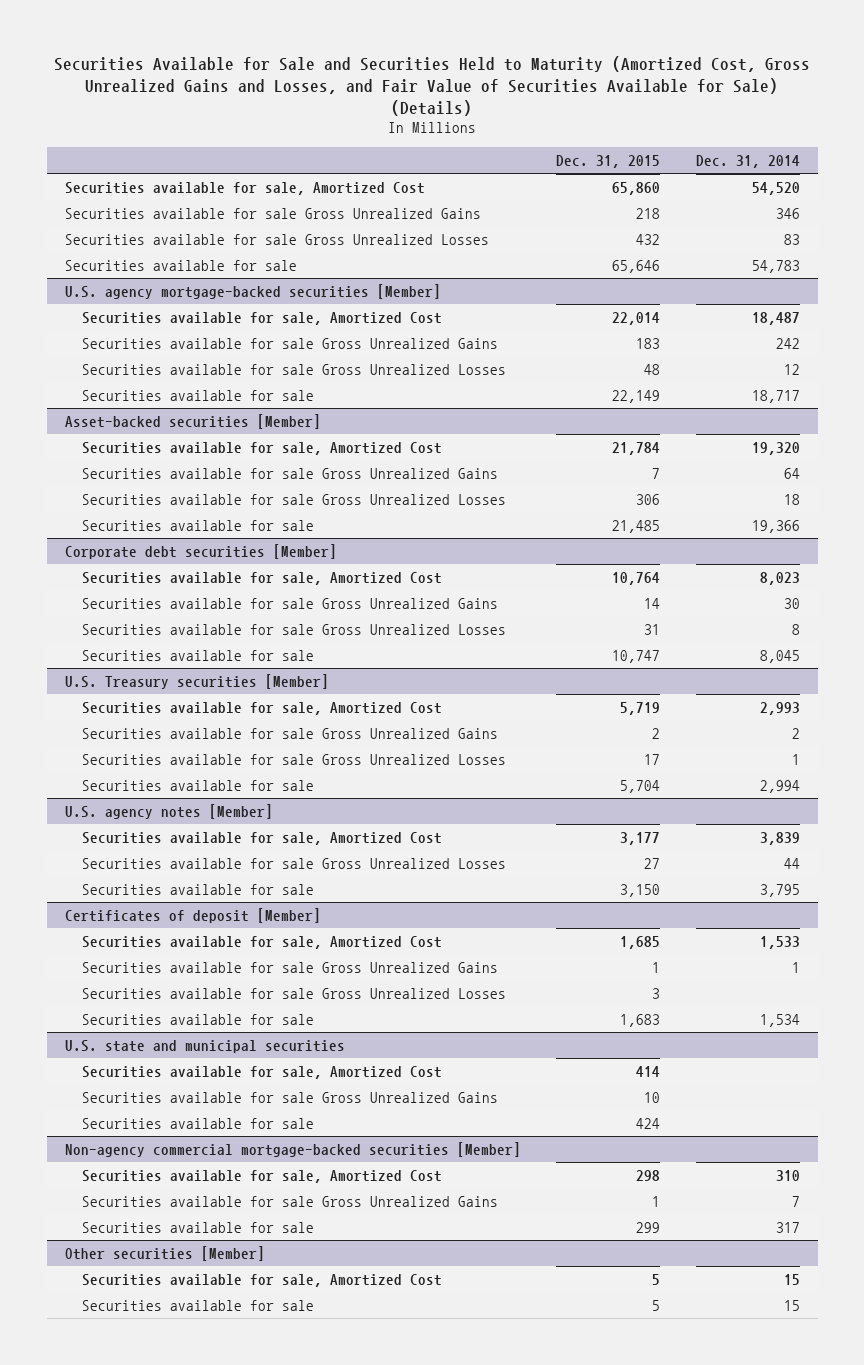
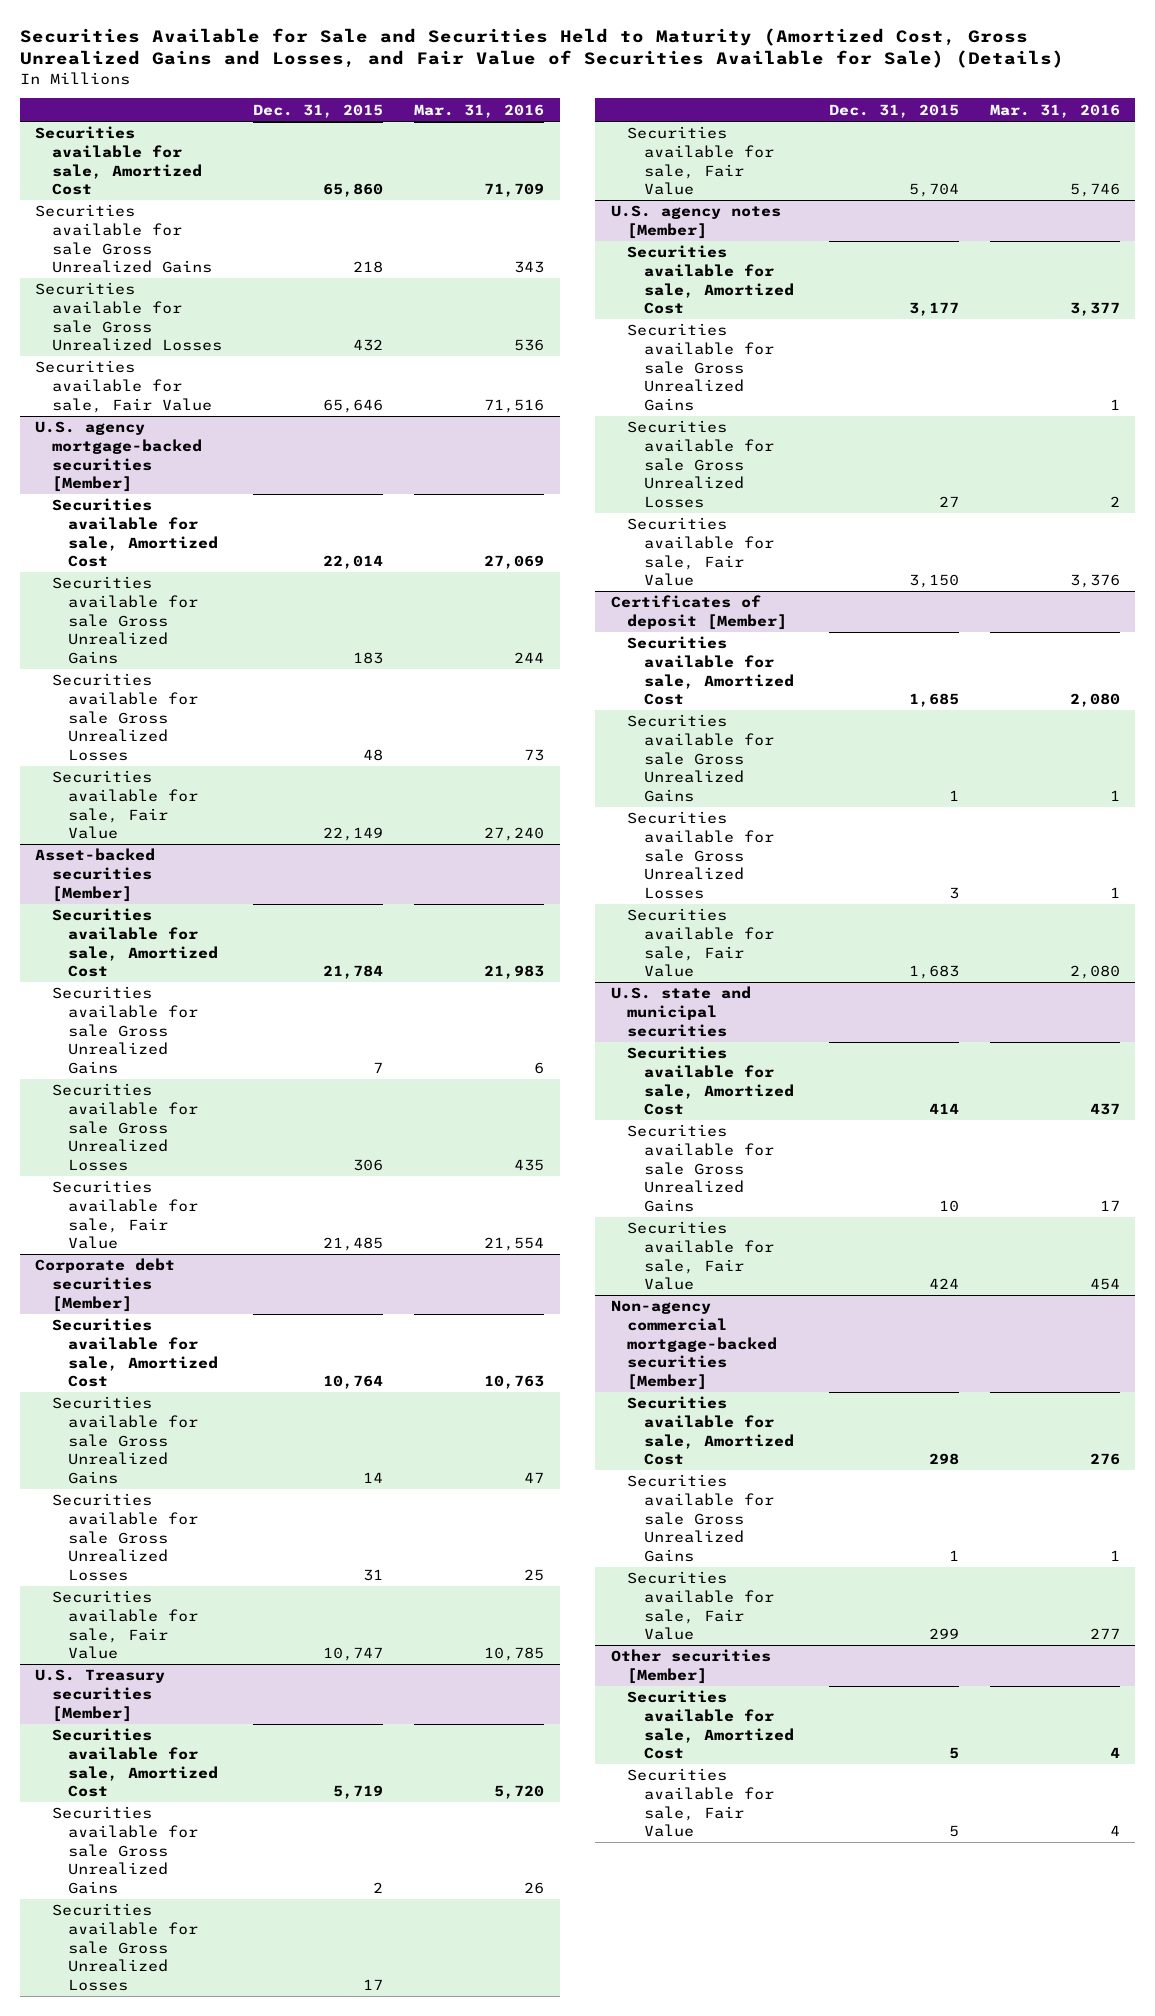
- | Dec. 31, 2015 | Dec. 31, 2014
+ | Dec. 31, 2015 | Mar. 31, 2016
- Securities available for sale | 65,646 | 54,783
+ Securities available for sale, Fair Value | 65,646 | 71,516
@ U.S. agency mortgage-backed securities [Member]
- Securities available for sale | 22,149 | 18,717
+ Securities available for sale, Fair Value | 22,149 | 27,240
@ Asset-backed securities [Member]
- Securities available for sale | 21,485 | 19,366
+ Securities available for sale, Fair Value | 21,485 | 21,554
@ Corporate debt securities [Member]
- Securities available for sale | 10,747 | 8,045
+ Securities available for sale, Fair Value | 10,747 | 10,785
@ U.S. Treasury securities [Member]
- Securities available for sale | 5,704 | 2,994
+ Securities available for sale, Fair Value | 5,704 | 5,746
@ U.S. agency notes [Member]
+ Securities available for sale Gross Unrealized Gains | | 1
- Securities available for sale | 3,150 | 3,795
+ Securities available for sale, Fair Value | 3,150 | 3,376
@ Certificates of deposit [Member]
- Securities available for sale | 1,683 | 1,534
+ Securities available for sale, Fair Value | 1,683 | 2,080
@ U.S. state and municipal securities
- Securities available for sale | 424 |
+ Securities available for sale, Fair Value | 424 | 454
@ Non-agency commercial mortgage-backed securities [Member]
- Securities available for sale | 299 | 317
+ Securities available for sale, Fair Value | 299 | 277
@ Other securities [Member]
- Securities available for sale | 5 | 15
+ Securities available for sale, Fair Value | 5 | 4

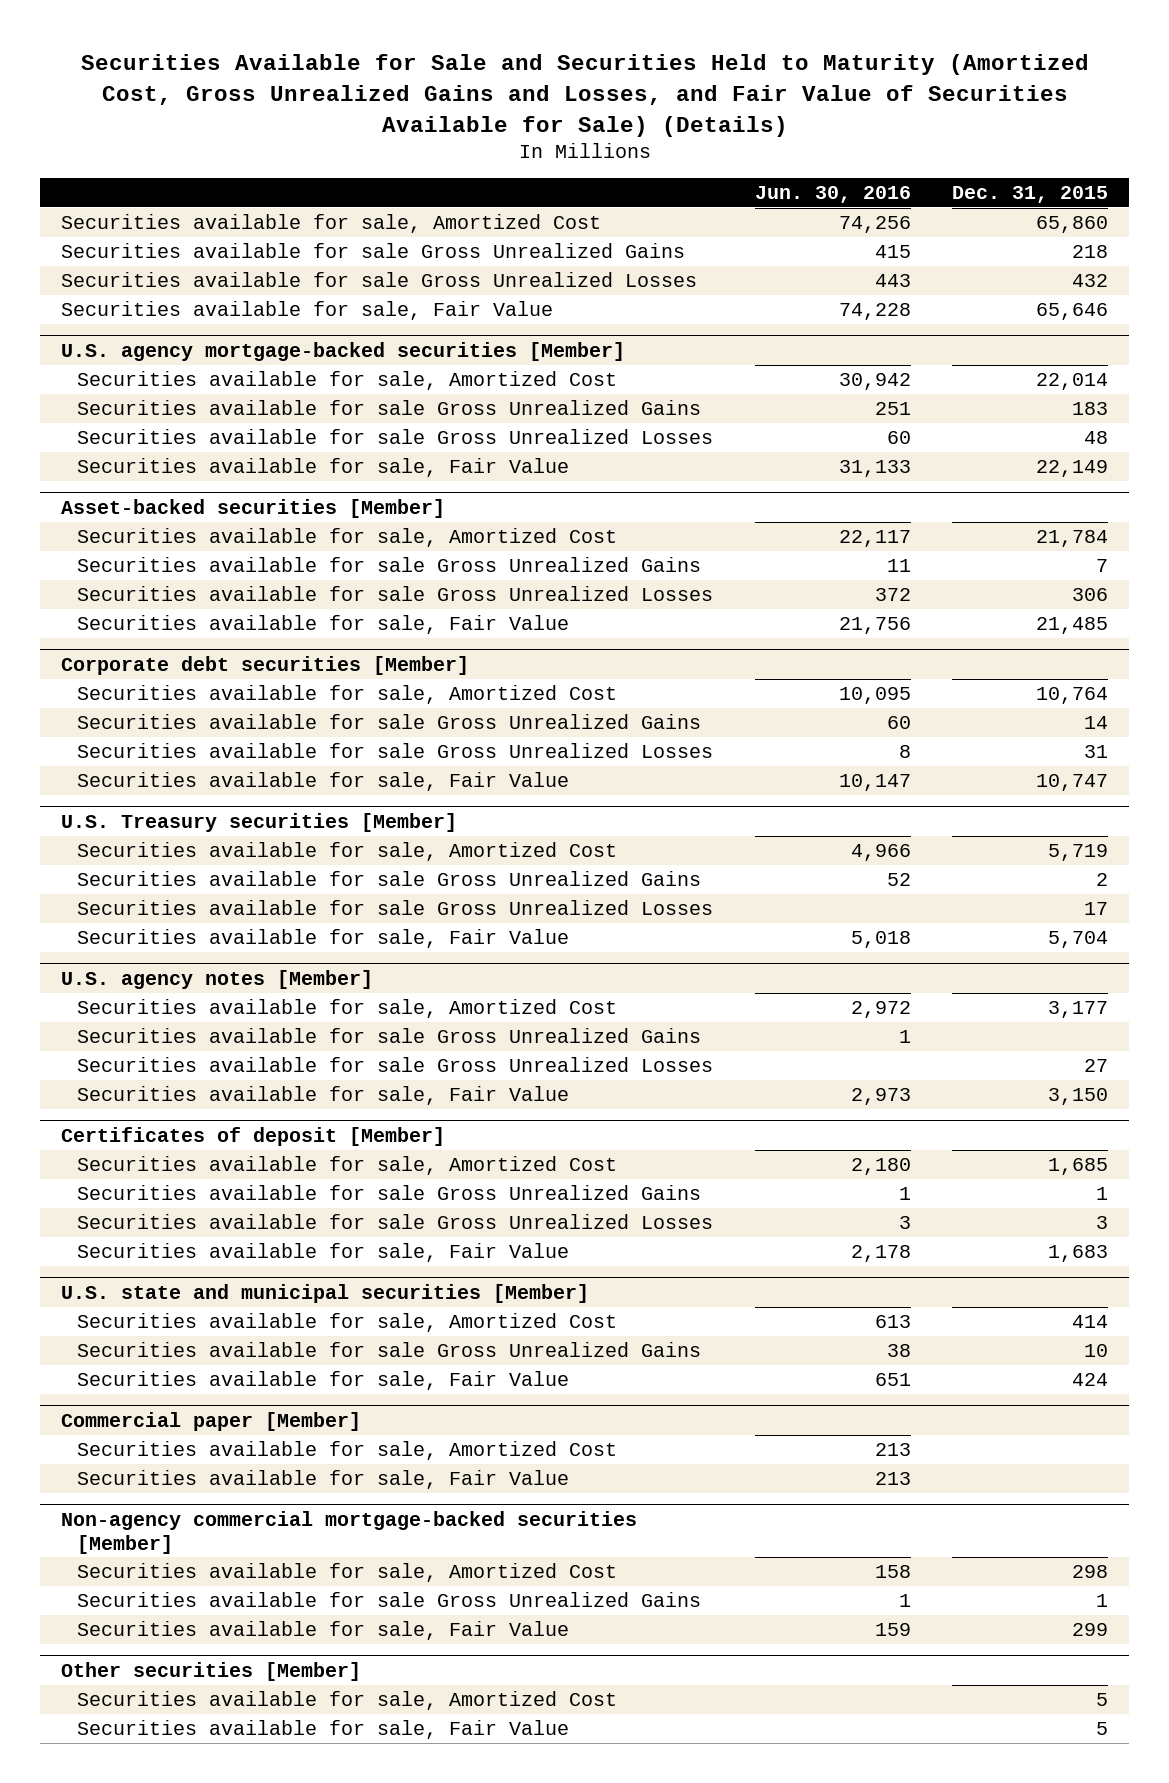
- | Dec. 31, 2015 | Mar. 31, 2016
+ | Jun. 30, 2016 | Dec. 31, 2015
- U.S. state and municipal securities
+ U.S. state and municipal securities [Member]
+ Commercial paper [Member]
+ Securities available for sale, Amortized Cost | 213 |
+ Securities available for sale, Fair Value | 213 |

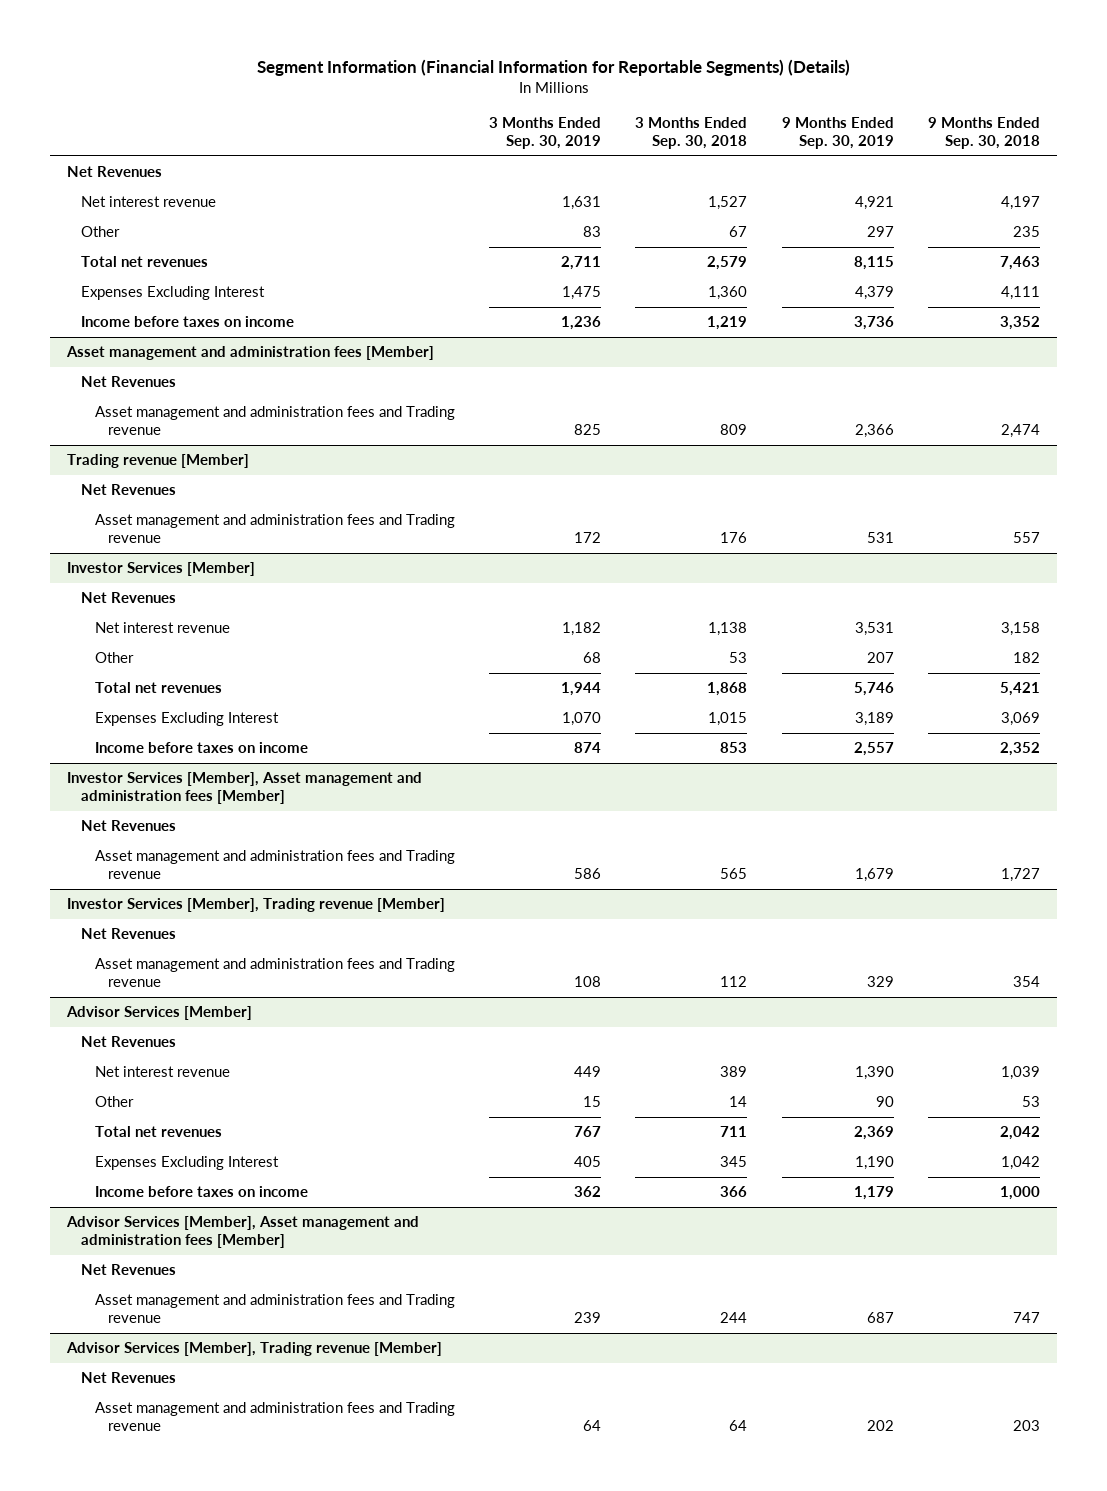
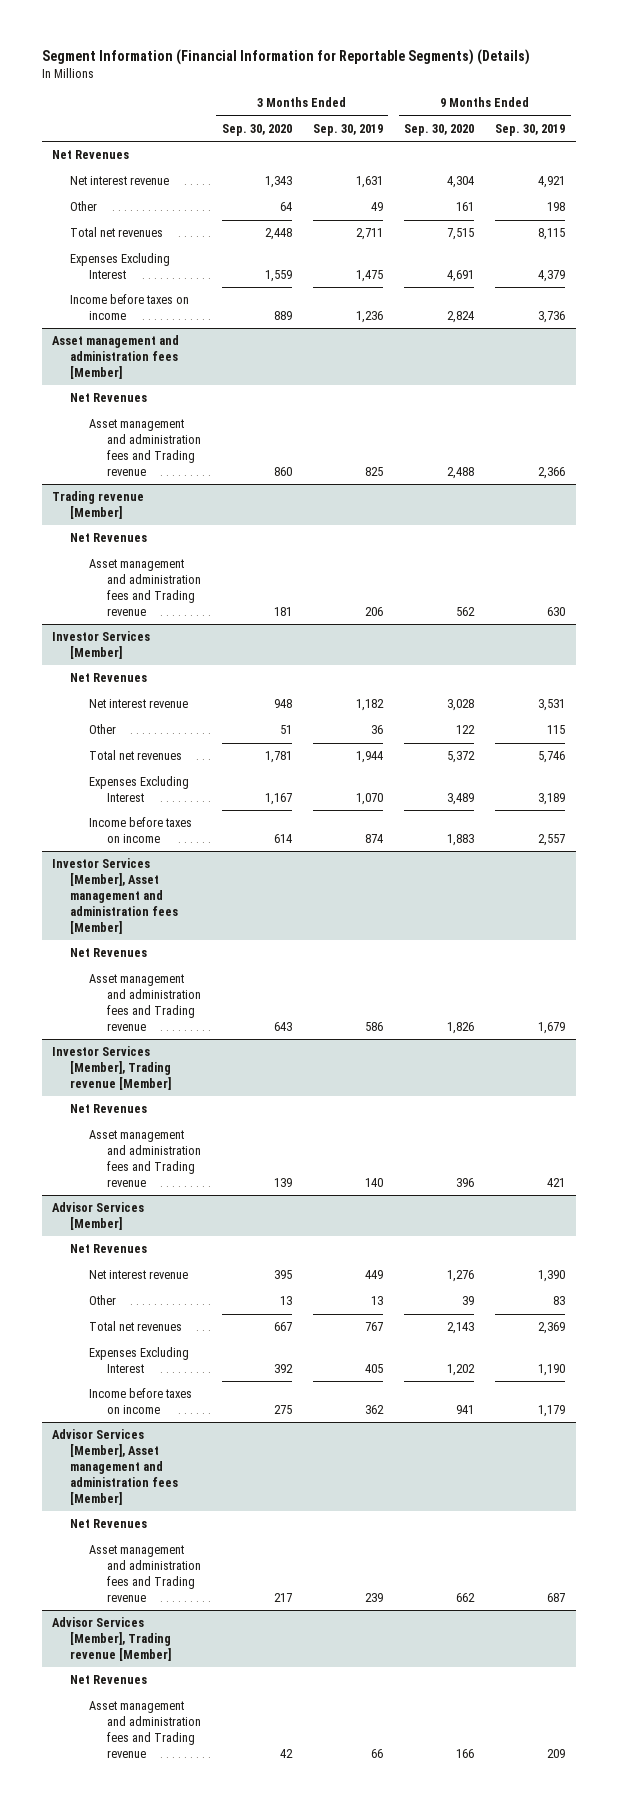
- | 3 Months Ended Sep. 30, 2019 | 3 Months Ended Sep. 30, 2018 | 9 Months Ended Sep. 30, 2019 | 9 Months Ended Sep. 30, 2018
+ | 3 Months Ended Sep. 30, 2020 | 3 Months Ended Sep. 30, 2019 | 9 Months Ended Sep. 30, 2020 | 9 Months Ended Sep. 30, 2019
- Other | 83 | 67 | 297 | 235
+ Other | 64 | 49 | 161 | 198
@ Trading revenue [Member]
- Asset management and administration fees and Trading revenue | 172 | 176 | 531 | 557
+ Asset management and administration fees and Trading revenue | 181 | 206 | 562 | 630
@ Investor Services [Member]
- Other | 68 | 53 | 207 | 182
+ Other | 51 | 36 | 122 | 115
@ Investor Services [Member], Trading revenue [Member]
- Asset management and administration fees and Trading revenue | 108 | 112 | 329 | 354
+ Asset management and administration fees and Trading revenue | 139 | 140 | 396 | 421
@ Advisor Services [Member]
- Other | 15 | 14 | 90 | 53
+ Other | 13 | 13 | 39 | 83
@ Advisor Services [Member], Trading revenue [Member]
- Asset management and administration fees and Trading revenue | 64 | 64 | 202 | 203
+ Asset management and administration fees and Trading revenue | 42 | 66 | 166 | 209

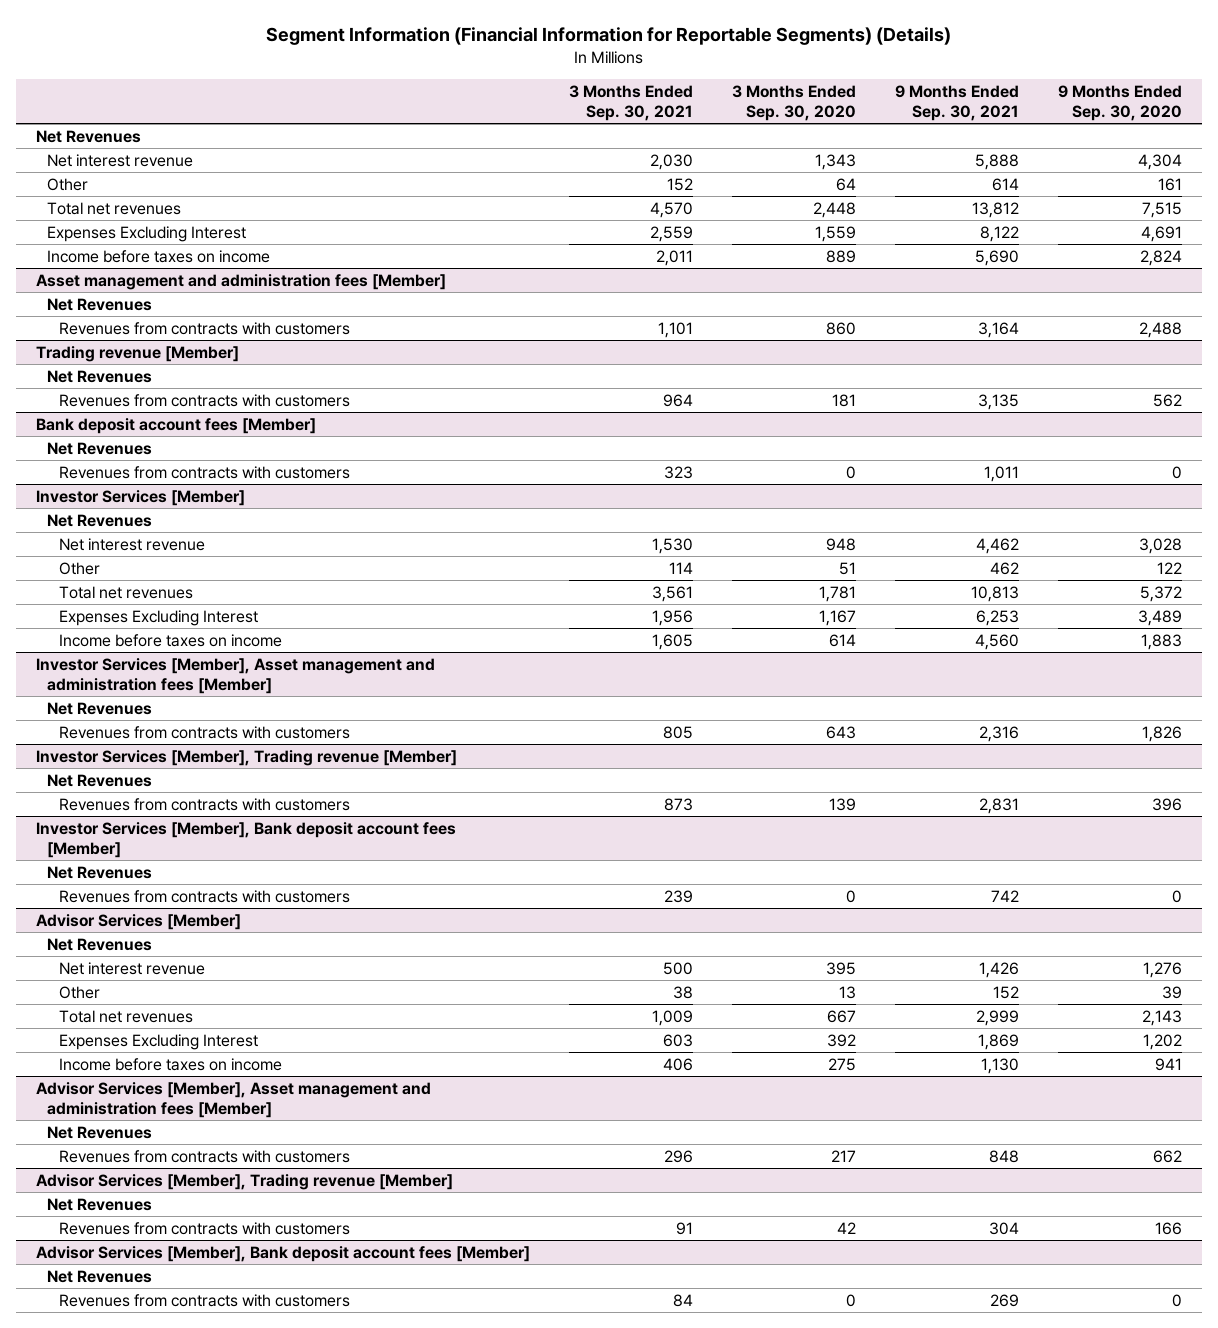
- | 3 Months Ended Sep. 30, 2020 | 3 Months Ended Sep. 30, 2019 | 9 Months Ended Sep. 30, 2020 | 9 Months Ended Sep. 30, 2019
+ | 3 Months Ended Sep. 30, 2021 | 3 Months Ended Sep. 30, 2020 | 9 Months Ended Sep. 30, 2021 | 9 Months Ended Sep. 30, 2020
@ Asset management and administration fees [Member]
- Asset management and administration fees and Trading revenue | 860 | 825 | 2,488 | 2,366
+ Revenues from contracts with customers | 1,101 | 860 | 3,164 | 2,488
@ Trading revenue [Member]
- Asset management and administration fees and Trading revenue | 181 | 206 | 562 | 630
+ Revenues from contracts with customers | 964 | 181 | 3,135 | 562
+ Bank deposit account fees [Member]
+ Net Revenues
+ Revenues from contracts with customers | 323 | 0 | 1,011 | 0
@ Investor Services [Member], Asset management and administration fees [Member]
- Asset management and administration fees and Trading revenue | 643 | 586 | 1,826 | 1,679
+ Revenues from contracts with customers | 805 | 643 | 2,316 | 1,826
@ Investor Services [Member], Trading revenue [Member]
- Asset management and administration fees and Trading revenue | 139 | 140 | 396 | 421
+ Revenues from contracts with customers | 873 | 139 | 2,831 | 396
+ Investor Services [Member], Bank deposit account fees [Member]
+ Net Revenues
+ Revenues from contracts with customers | 239 | 0 | 742 | 0
@ Advisor Services [Member], Asset management and administration fees [Member]
- Asset management and administration fees and Trading revenue | 217 | 239 | 662 | 687
+ Revenues from contracts with customers | 296 | 217 | 848 | 662
@ Advisor Services [Member], Trading revenue [Member]
- Asset management and administration fees and Trading revenue | 42 | 66 | 166 | 209
+ Revenues from contracts with customers | 91 | 42 | 304 | 166
+ Advisor Services [Member], Bank deposit account fees [Member]
+ Net Revenues
+ Revenues from contracts with customers | 84 | 0 | 269 | 0

